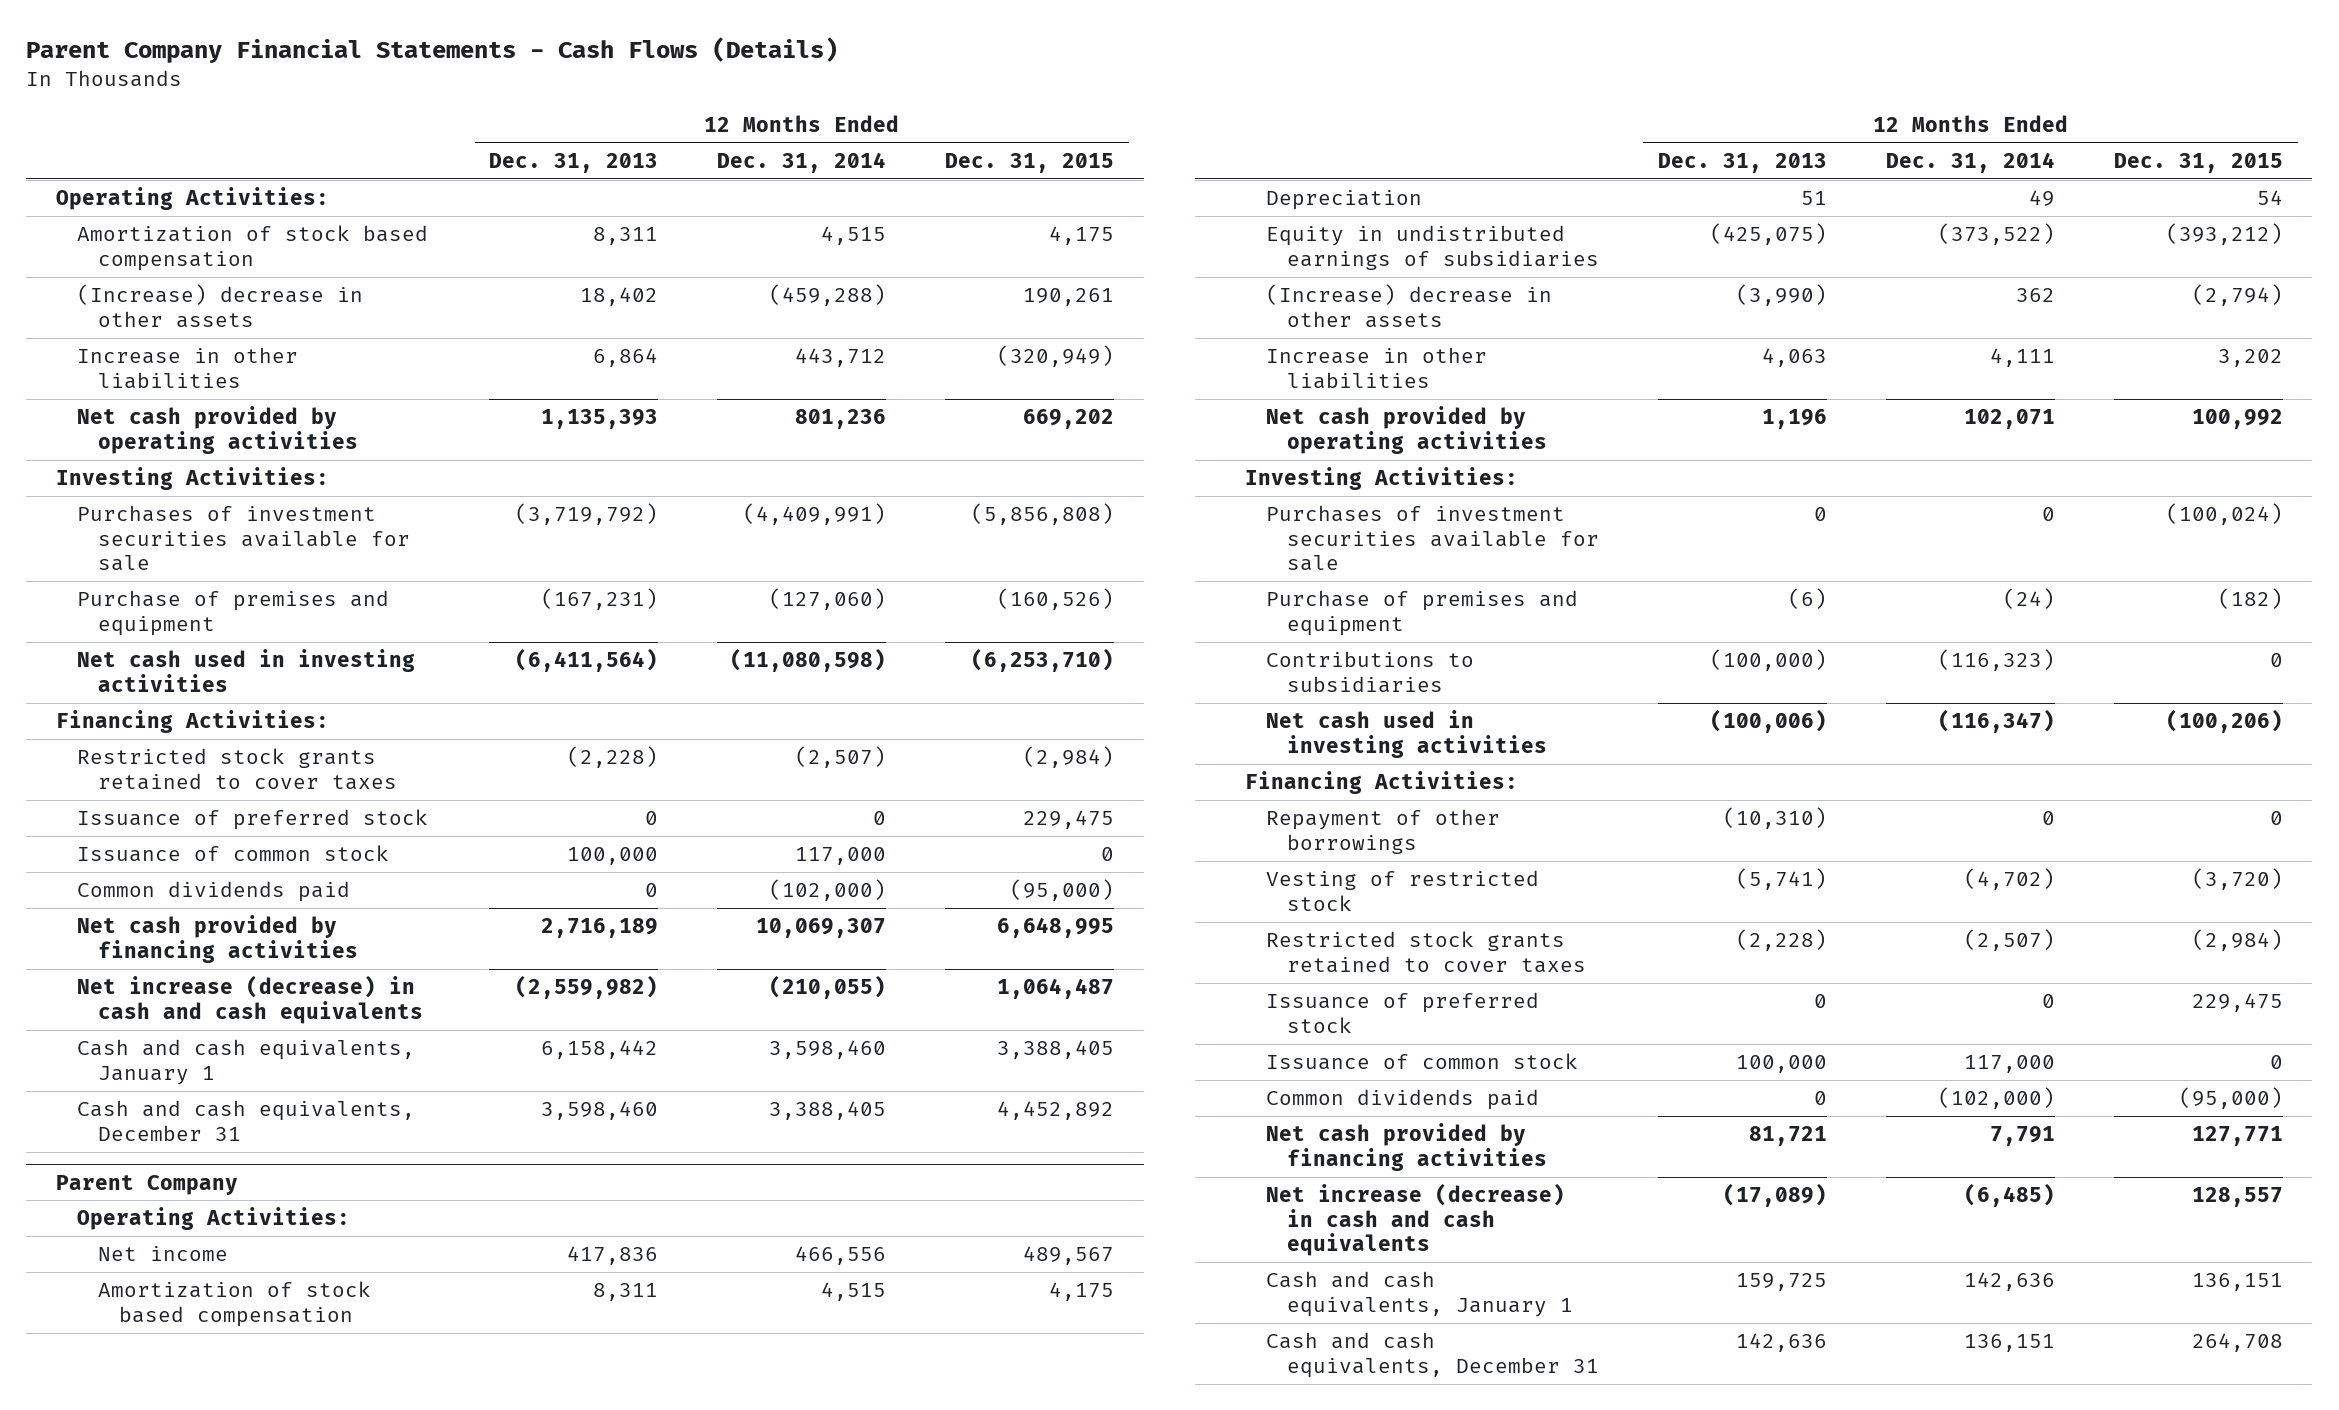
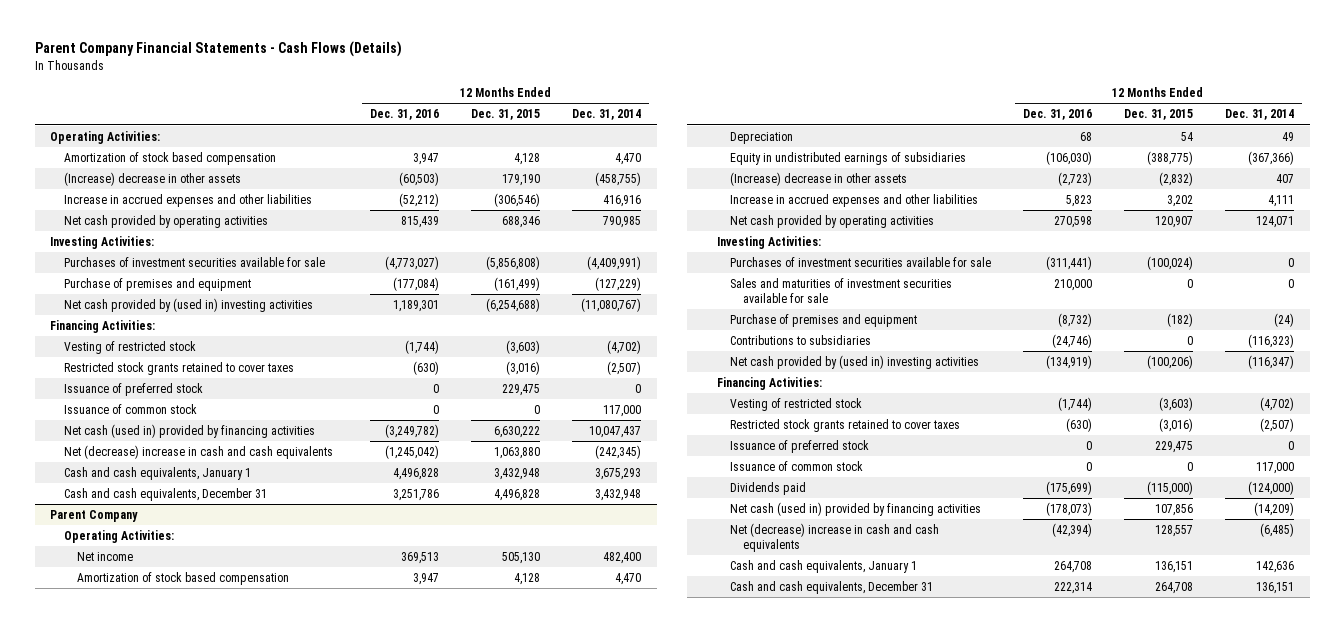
- | 12 Months Ended Dec. 31, 2013 | 12 Months Ended Dec. 31, 2014 | 12 Months Ended Dec. 31, 2015
+ | 12 Months Ended Dec. 31, 2016 | 12 Months Ended Dec. 31, 2015 | 12 Months Ended Dec. 31, 2014
- Amortization of stock based compensation | 8,311 | 4,515 | 4,175
- (Increase) decrease in other assets | 18,402 | (459,288) | 190,261
- Increase in other liabilities | 6,864 | 443,712 | (320,949)
- Net cash provided by operating activities | 1,135,393 | 801,236 | 669,202
+ Amortization of stock based compensation | 3,947 | 4,128 | 4,470
+ (Increase) decrease in other assets | (60,503) | 179,190 | (458,755)
+ Increase in accrued expenses and other liabilities | (52,212) | (306,546) | 416,916
+ Net cash provided by operating activities | 815,439 | 688,346 | 790,985
- Purchase of premises and equipment | (167,231) | (127,060) | (160,526)
- Net cash used in investing activities | (6,411,564) | (11,080,598) | (6,253,710)
+ Purchase of premises and equipment | (177,084) | (161,499) | (127,229)
+ Net cash provided by (used in) investing activities | 1,189,301 | (6,254,688) | (11,080,767)
- Restricted stock grants retained to cover taxes | (2,228) | (2,507) | (2,984)
+ Vesting of restricted stock | (1,744) | (3,603) | (4,702)
+ Restricted stock grants retained to cover taxes | (630) | (3,016) | (2,507)
- Common dividends paid | 0 | (102,000) | (95,000)
- Net cash provided by financing activities | 2,716,189 | 10,069,307 | 6,648,995
- Net increase (decrease) in cash and cash equivalents | (2,559,982) | (210,055) | 1,064,487
- Cash and cash equivalents, January 1 | 6,158,442 | 3,598,460 | 3,388,405
- Cash and cash equivalents, December 31 | 3,598,460 | 3,388,405 | 4,452,892
+ Net cash (used in) provided by financing activities | (3,249,782) | 6,630,222 | 10,047,437
+ Net (decrease) increase in cash and cash equivalents | (1,245,042) | 1,063,880 | (242,345)
+ Cash and cash equivalents, January 1 | 4,496,828 | 3,432,948 | 3,675,293
+ Cash and cash equivalents, December 31 | 3,251,786 | 4,496,828 | 3,432,948
@ Parent Company
- Net income | 417,836 | 466,556 | 489,567
- Amortization of stock based compensation | 8,311 | 4,515 | 4,175
+ Net income | 369,513 | 505,130 | 482,400
+ Amortization of stock based compensation | 3,947 | 4,128 | 4,470
- Equity in undistributed earnings of subsidiaries | (425,075) | (373,522) | (393,212)
- (Increase) decrease in other assets | (3,990) | 362 | (2,794)
- Increase in other liabilities | 4,063 | 4,111 | 3,202
- Net cash provided by operating activities | 1,196 | 102,071 | 100,992
+ Equity in undistributed earnings of subsidiaries | (106,030) | (388,775) | (367,366)
+ (Increase) decrease in other assets | (2,723) | (2,832) | 407
+ Increase in accrued expenses and other liabilities | 5,823 | 3,202 | 4,111
+ Net cash provided by operating activities | 270,598 | 120,907 | 124,071
+ Sales and maturities of investment securities available for sale | 210,000 | 0 | 0
- Net cash used in investing activities | (100,006) | (116,347) | (100,206)
+ Net cash provided by (used in) investing activities | (134,919) | (100,206) | (116,347)
- Repayment of other borrowings | (10,310) | 0 | 0
- Vesting of restricted stock | (5,741) | (4,702) | (3,720)
- Restricted stock grants retained to cover taxes | (2,228) | (2,507) | (2,984)
+ Vesting of restricted stock | (1,744) | (3,603) | (4,702)
+ Restricted stock grants retained to cover taxes | (630) | (3,016) | (2,507)
- Common dividends paid | 0 | (102,000) | (95,000)
- Net cash provided by financing activities | 81,721 | 7,791 | 127,771
- Net increase (decrease) in cash and cash equivalents | (17,089) | (6,485) | 128,557
+ Dividends paid | (175,699) | (115,000) | (124,000)
+ Net cash (used in) provided by financing activities | (178,073) | 107,856 | (14,209)
+ Net (decrease) increase in cash and cash equivalents | (42,394) | 128,557 | (6,485)

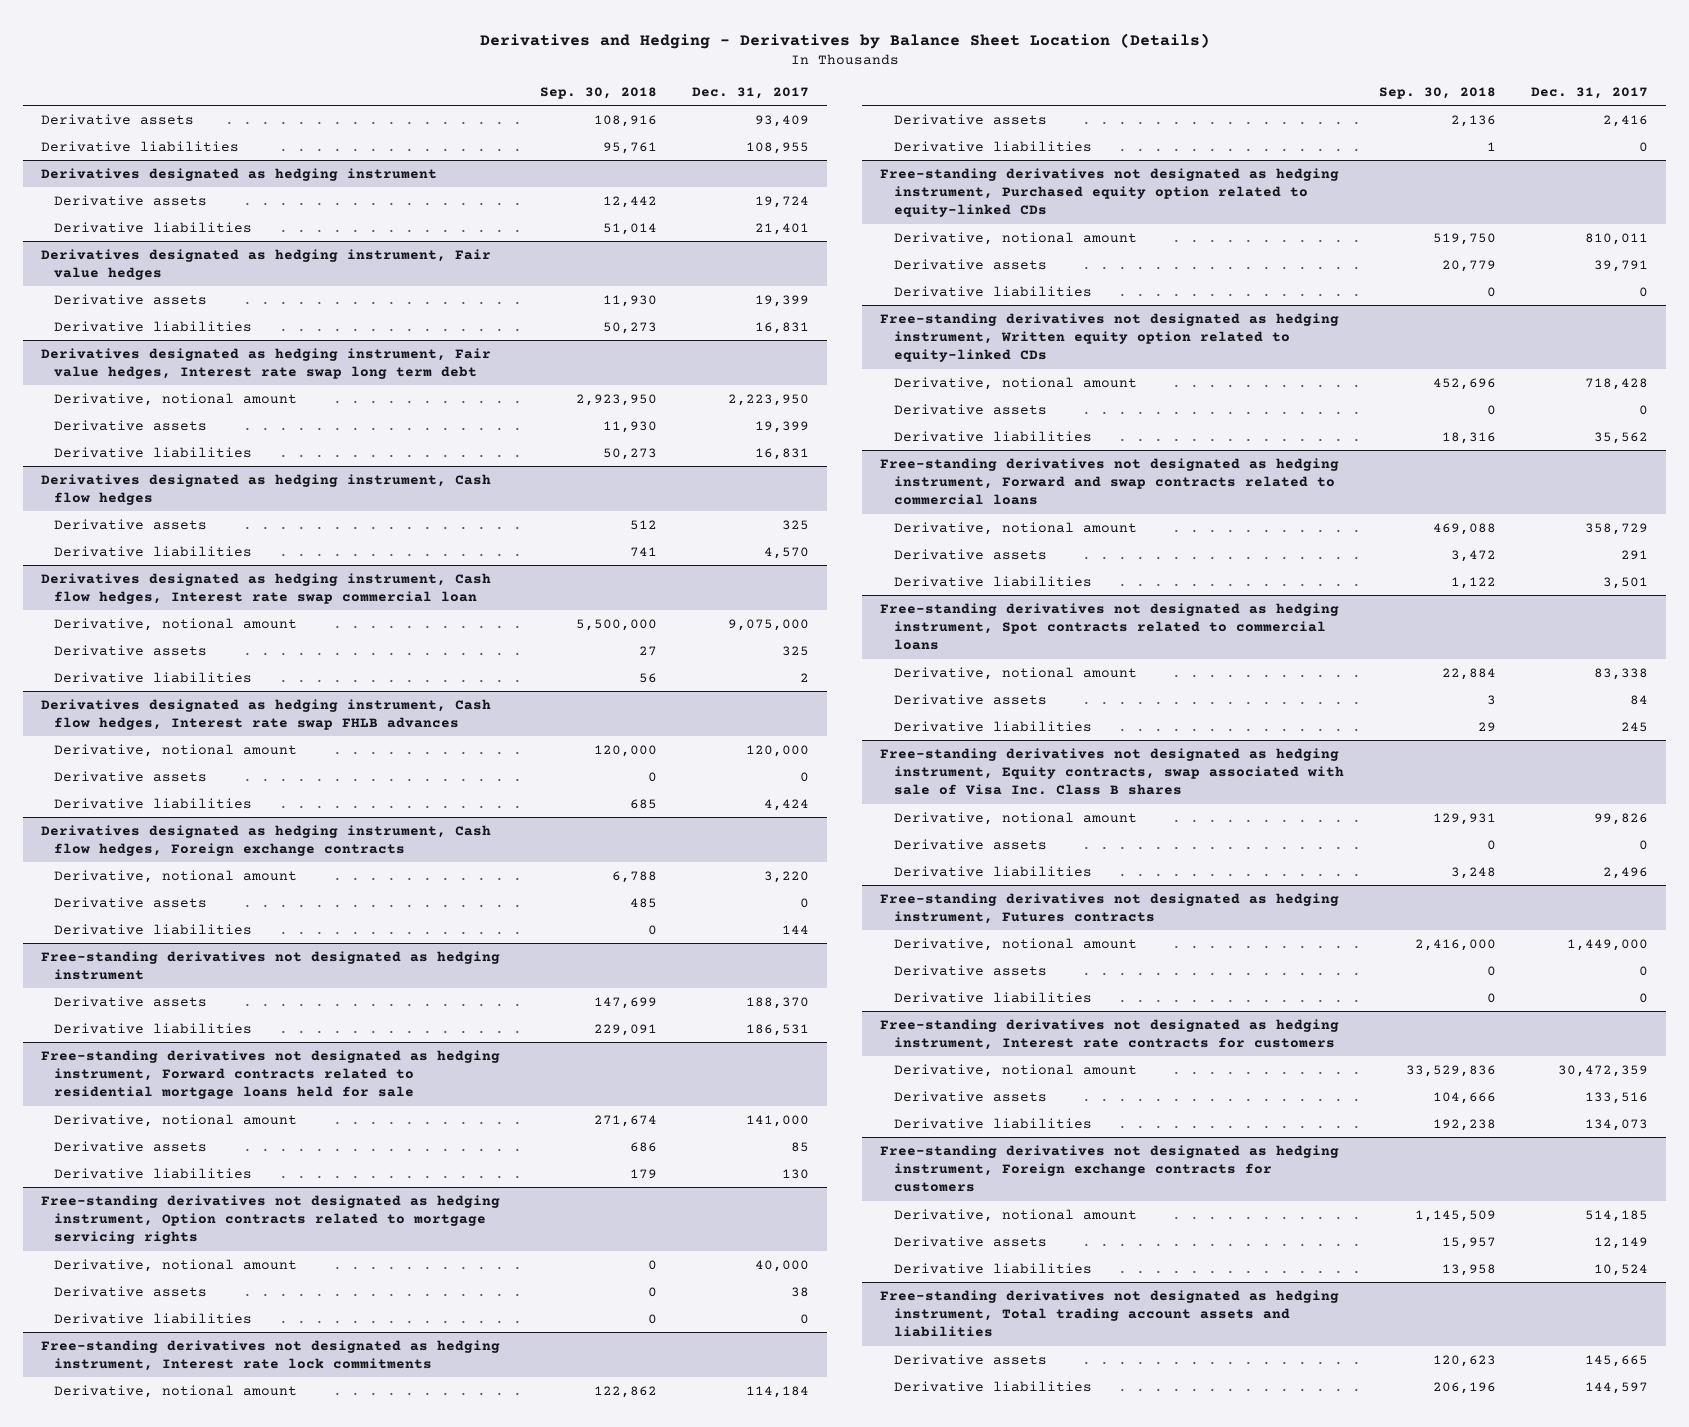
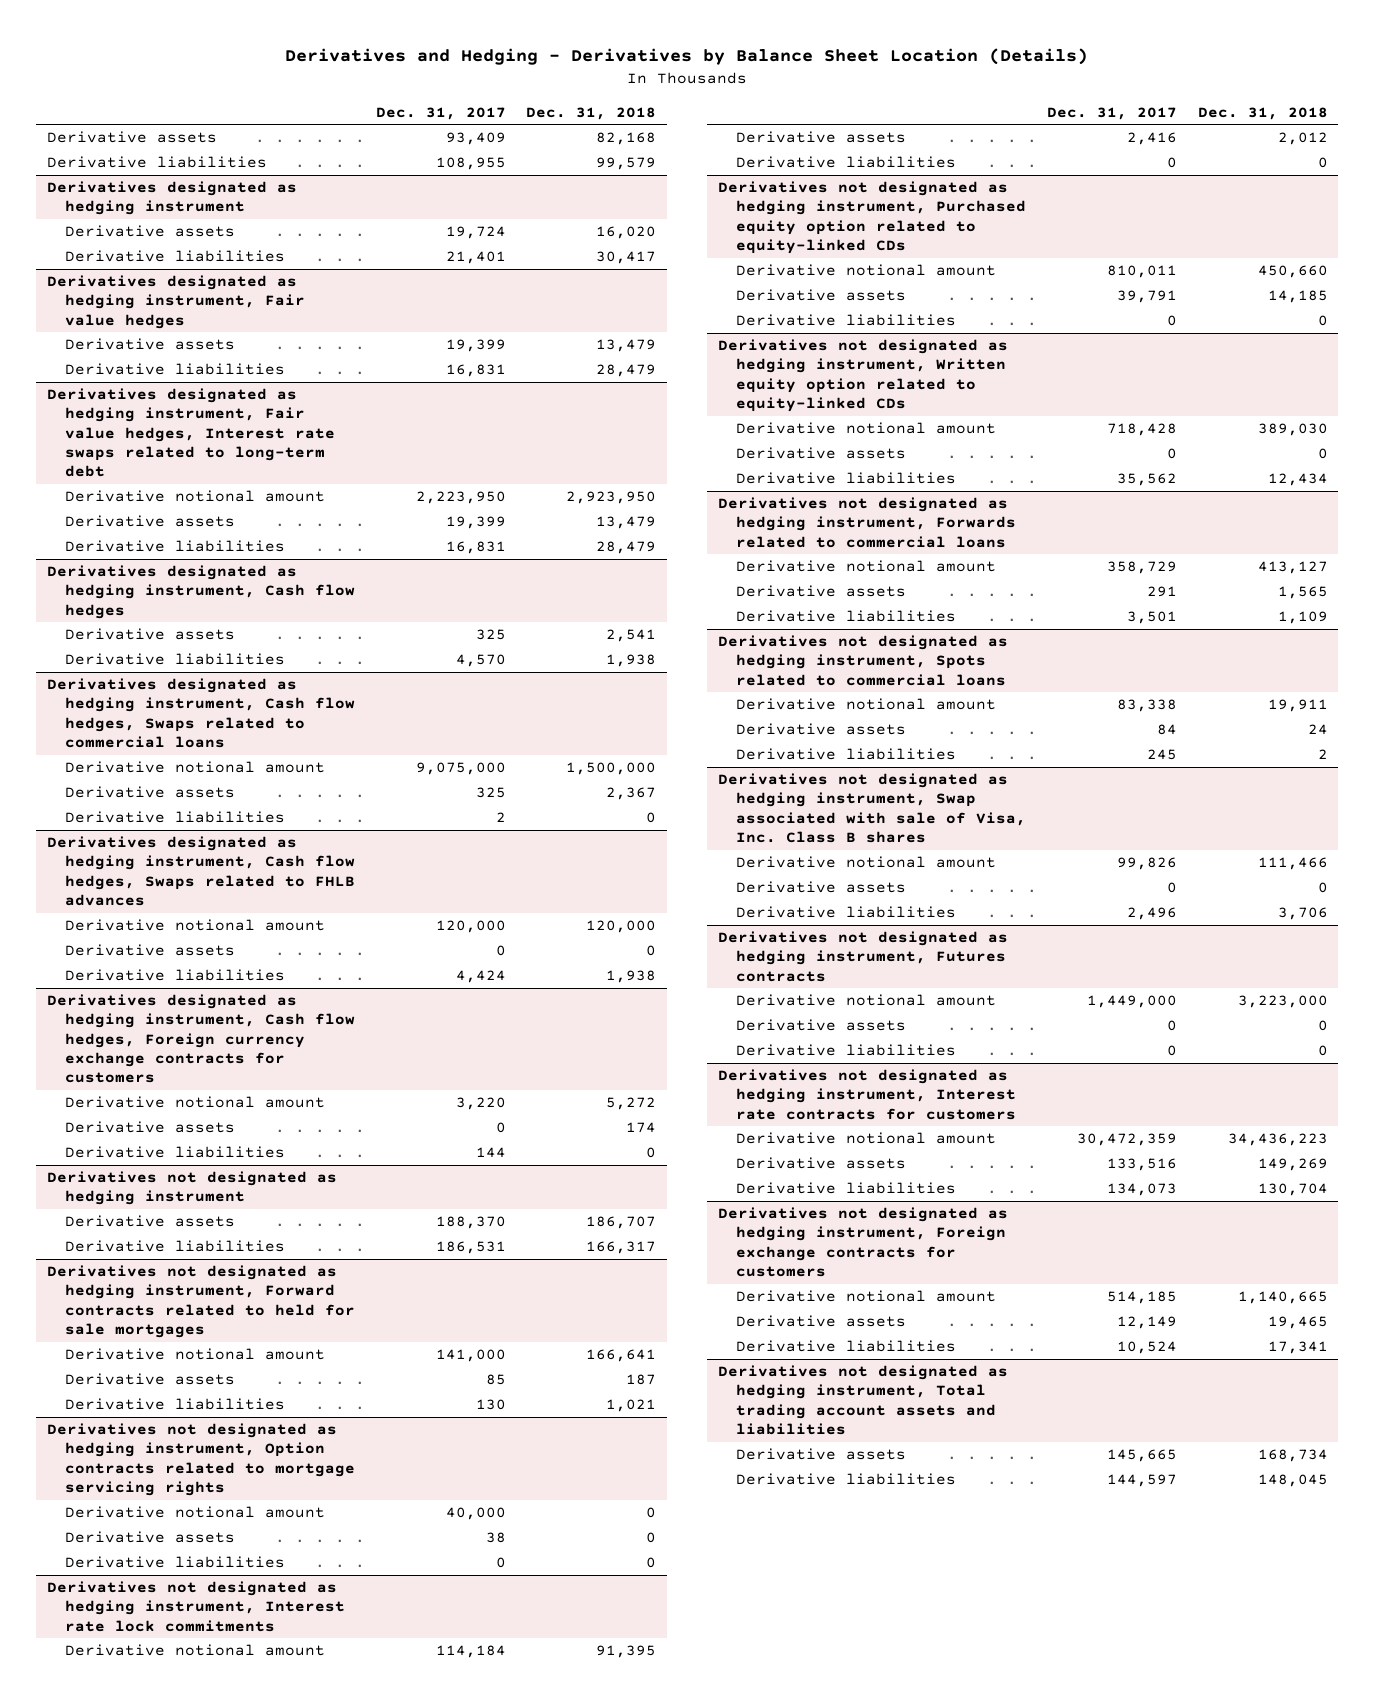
- | Sep. 30, 2018 | Dec. 31, 2017
+ | Dec. 31, 2017 | Dec. 31, 2018
- Derivatives designated as hedging instrument, Fair value hedges, Interest rate swap long term debt
- Derivative, notional amount | 2,923,950 | 2,223,950
+ Derivatives designated as hedging instrument, Fair value hedges, Interest rate swaps related to long-term debt
+ Derivative notional amount | 2,223,950 | 2,923,950
- Derivatives designated as hedging instrument, Cash flow hedges, Interest rate swap commercial loan
- Derivative, notional amount | 5,500,000 | 9,075,000
+ Derivatives designated as hedging instrument, Cash flow hedges, Swaps related to commercial loans
+ Derivative notional amount | 9,075,000 | 1,500,000
- Derivatives designated as hedging instrument, Cash flow hedges, Interest rate swap FHLB advances
- Derivative, notional amount | 120,000 | 120,000
+ Derivatives designated as hedging instrument, Cash flow hedges, Swaps related to FHLB advances
+ Derivative notional amount | 120,000 | 120,000
- Derivatives designated as hedging instrument, Cash flow hedges, Foreign exchange contracts
- Derivative, notional amount | 6,788 | 3,220
+ Derivatives designated as hedging instrument, Cash flow hedges, Foreign currency exchange contracts for customers
+ Derivative notional amount | 3,220 | 5,272
- Free-standing derivatives not designated as hedging instrument
+ Derivatives not designated as hedging instrument
- Free-standing derivatives not designated as hedging instrument, Forward contracts related to residential mortgage loans held for sale
- Derivative, notional amount | 271,674 | 141,000
+ Derivatives not designated as hedging instrument, Forward contracts related to held for sale mortgages
+ Derivative notional amount | 141,000 | 166,641
- Free-standing derivatives not designated as hedging instrument, Option contracts related to mortgage servicing rights
- Derivative, notional amount | 0 | 40,000
+ Derivatives not designated as hedging instrument, Option contracts related to mortgage servicing rights
+ Derivative notional amount | 40,000 | 0
- Free-standing derivatives not designated as hedging instrument, Interest rate lock commitments
- Derivative, notional amount | 122,862 | 114,184
+ Derivatives not designated as hedging instrument, Interest rate lock commitments
+ Derivative notional amount | 114,184 | 91,395
- Free-standing derivatives not designated as hedging instrument, Purchased equity option related to equity-linked CDs
- Derivative, notional amount | 519,750 | 810,011
+ Derivatives not designated as hedging instrument, Purchased equity option related to equity-linked CDs
+ Derivative notional amount | 810,011 | 450,660
- Free-standing derivatives not designated as hedging instrument, Written equity option related to equity-linked CDs
- Derivative, notional amount | 452,696 | 718,428
+ Derivatives not designated as hedging instrument, Written equity option related to equity-linked CDs
+ Derivative notional amount | 718,428 | 389,030
- Free-standing derivatives not designated as hedging instrument, Forward and swap contracts related to commercial loans
- Derivative, notional amount | 469,088 | 358,729
+ Derivatives not designated as hedging instrument, Forwards related to commercial loans
+ Derivative notional amount | 358,729 | 413,127
- Free-standing derivatives not designated as hedging instrument, Spot contracts related to commercial loans
- Derivative, notional amount | 22,884 | 83,338
+ Derivatives not designated as hedging instrument, Spots related to commercial loans
+ Derivative notional amount | 83,338 | 19,911
- Free-standing derivatives not designated as hedging instrument, Equity contracts, swap associated with sale of Visa Inc. Class B shares
- Derivative, notional amount | 129,931 | 99,826
+ Derivatives not designated as hedging instrument, Swap associated with sale of Visa, Inc. Class B shares
+ Derivative notional amount | 99,826 | 111,466
- Free-standing derivatives not designated as hedging instrument, Futures contracts
- Derivative, notional amount | 2,416,000 | 1,449,000
+ Derivatives not designated as hedging instrument, Futures contracts
+ Derivative notional amount | 1,449,000 | 3,223,000
- Free-standing derivatives not designated as hedging instrument, Interest rate contracts for customers
- Derivative, notional amount | 33,529,836 | 30,472,359
+ Derivatives not designated as hedging instrument, Interest rate contracts for customers
+ Derivative notional amount | 30,472,359 | 34,436,223
- Free-standing derivatives not designated as hedging instrument, Foreign exchange contracts for customers
- Derivative, notional amount | 1,145,509 | 514,185
+ Derivatives not designated as hedging instrument, Foreign exchange contracts for customers
+ Derivative notional amount | 514,185 | 1,140,665
- Free-standing derivatives not designated as hedging instrument, Total trading account assets and liabilities
+ Derivatives not designated as hedging instrument, Total trading account assets and liabilities

